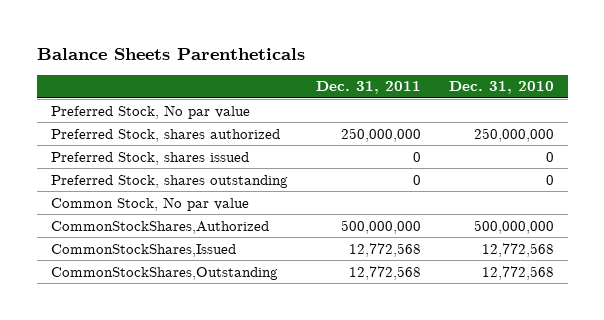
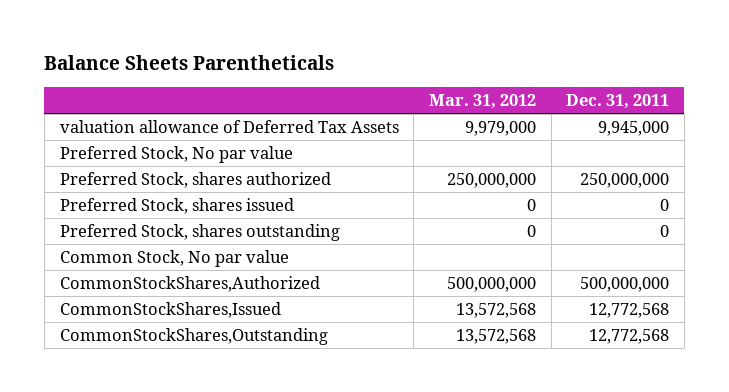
- | Dec. 31, 2011 | Dec. 31, 2010
+ | Mar. 31, 2012 | Dec. 31, 2011
+ valuation allowance of Deferred Tax Assets | 9,979,000 | 9,945,000

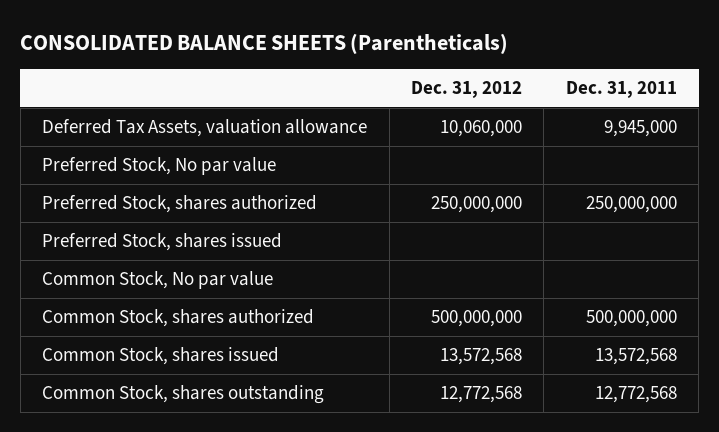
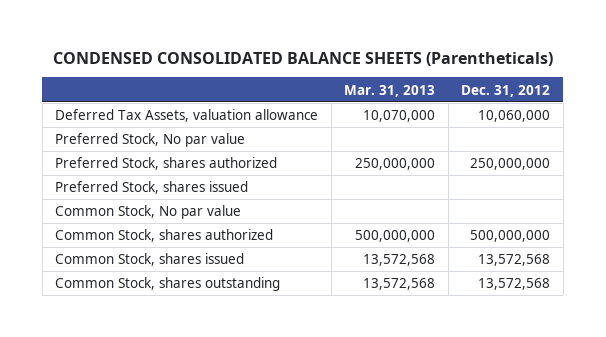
- CONSOLIDATED BALANCE SHEETS (Parentheticals)
+ CONDENSED CONSOLIDATED BALANCE SHEETS (Parentheticals)
- | Dec. 31, 2012 | Dec. 31, 2011
+ | Mar. 31, 2013 | Dec. 31, 2012
- Common Stock, shares outstanding | 12,772,568 | 12,772,568
+ Common Stock, shares outstanding | 13,572,568 | 13,572,568

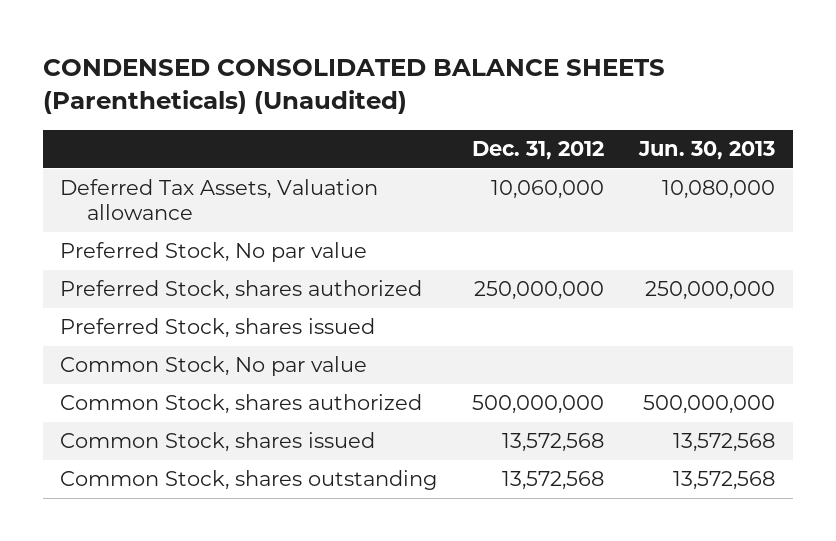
- CONDENSED CONSOLIDATED BALANCE SHEETS (Parentheticals)
+ CONDENSED CONSOLIDATED BALANCE SHEETS (Parentheticals) (Unaudited)
- | Mar. 31, 2013 | Dec. 31, 2012
+ | Dec. 31, 2012 | Jun. 30, 2013
- Deferred Tax Assets, valuation allowance | 10,070,000 | 10,060,000
+ Deferred Tax Assets, Valuation allowance | 10,060,000 | 10,080,000

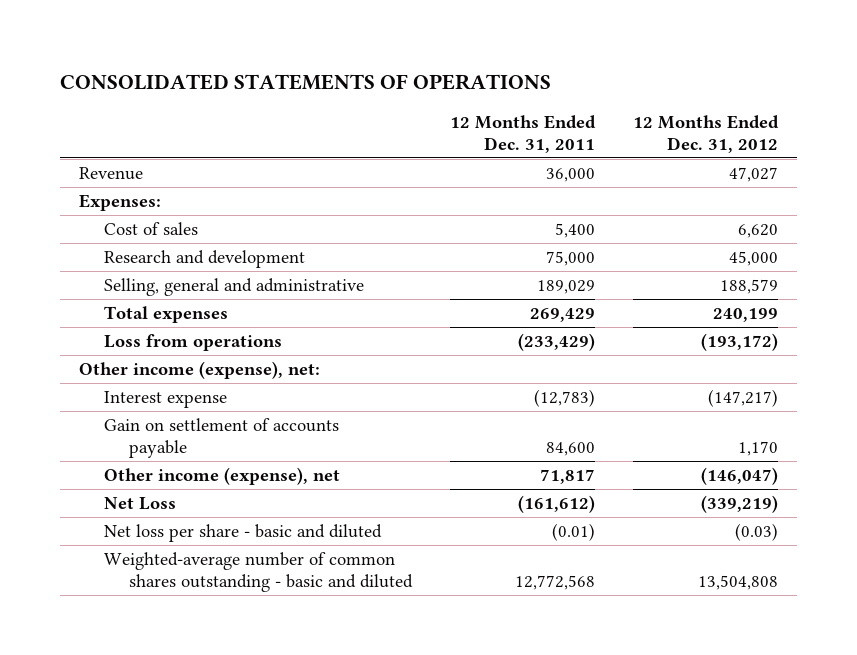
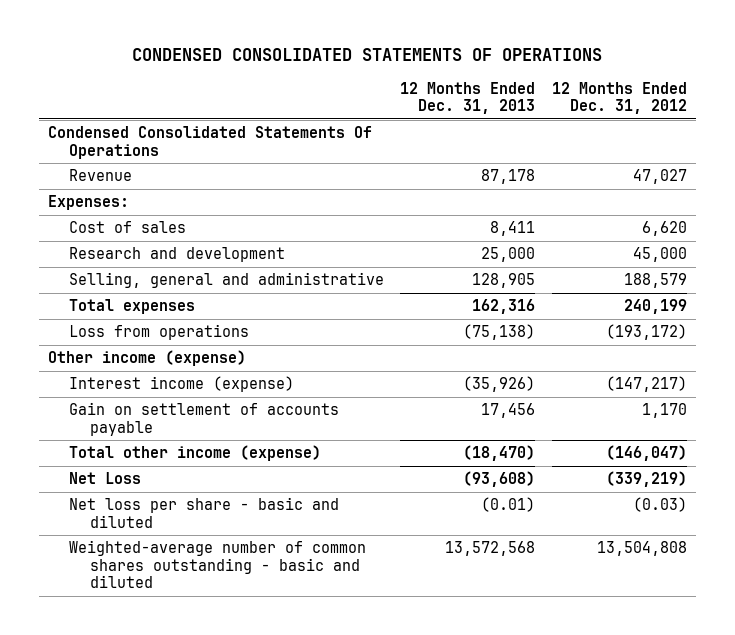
- CONSOLIDATED STATEMENTS OF OPERATIONS
+ CONDENSED CONSOLIDATED STATEMENTS OF OPERATIONS
- | 12 Months Ended Dec. 31, 2011 | 12 Months Ended Dec. 31, 2012
+ | 12 Months Ended Dec. 31, 2013 | 12 Months Ended Dec. 31, 2012
+ Condensed Consolidated Statements Of Operations
- Other income (expense), net:
- Interest expense | (12,783) | (147,217)
+ Other income (expense)
+ Interest income (expense) | (35,926) | (147,217)
- Other income (expense), net | 71,817 | (146,047)
+ Total other income (expense) | (18,470) | (146,047)

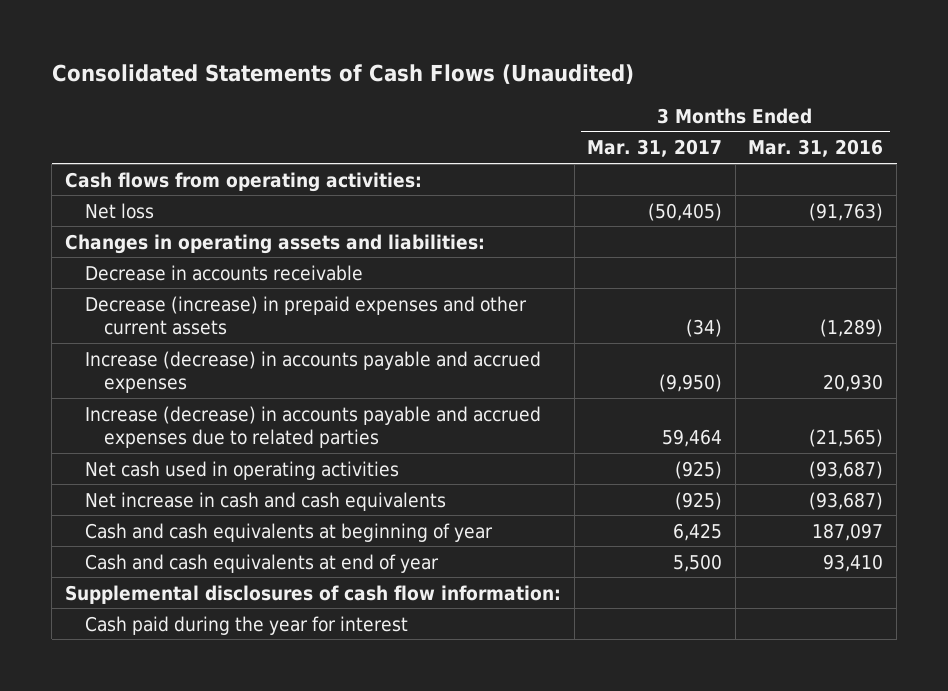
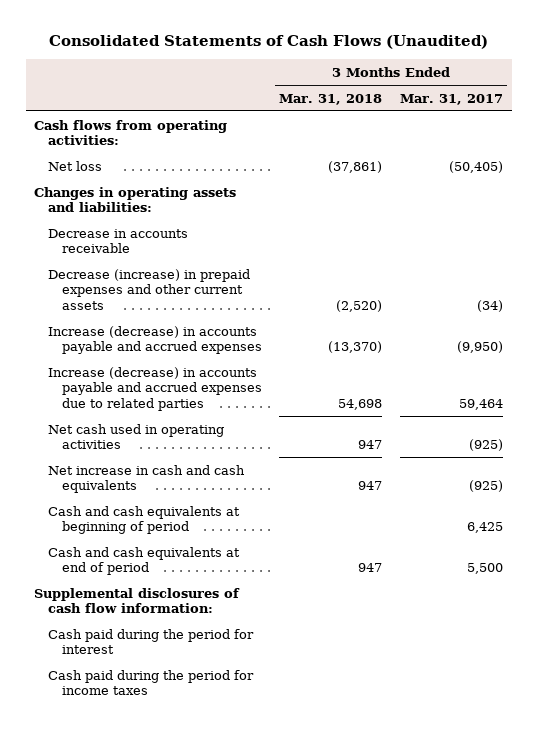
- | 3 Months Ended Mar. 31, 2017 | 3 Months Ended Mar. 31, 2016
+ | 3 Months Ended Mar. 31, 2018 | 3 Months Ended Mar. 31, 2017
- Cash and cash equivalents at beginning of year | 6,425 | 187,097
- Cash and cash equivalents at end of year | 5,500 | 93,410
+ Cash and cash equivalents at beginning of period | | 6,425
+ Cash and cash equivalents at end of period | 947 | 5,500
- Cash paid during the year for interest
+ Cash paid during the period for interest
+ Cash paid during the period for income taxes

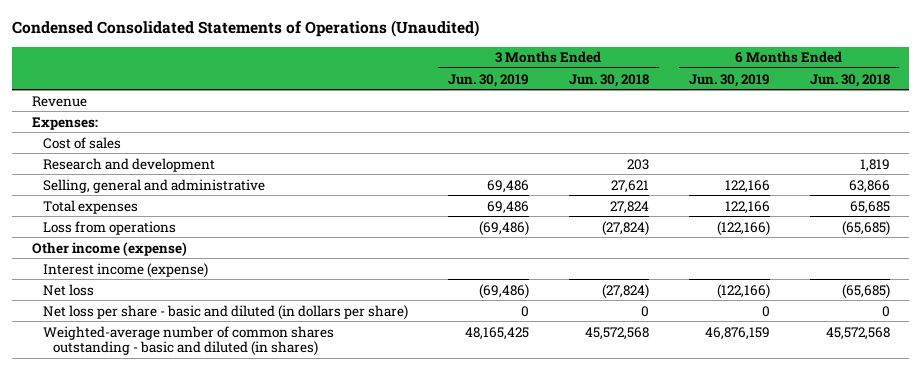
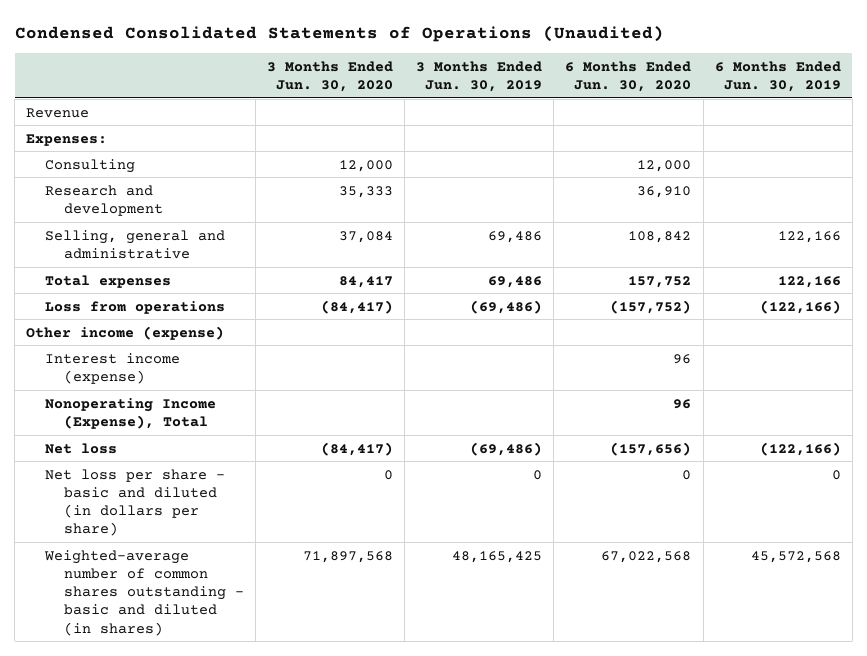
- | 3 Months Ended Jun. 30, 2019 | 3 Months Ended Jun. 30, 2018 | 6 Months Ended Jun. 30, 2019 | 6 Months Ended Jun. 30, 2018
+ | 3 Months Ended Jun. 30, 2020 | 3 Months Ended Jun. 30, 2019 | 6 Months Ended Jun. 30, 2020 | 6 Months Ended Jun. 30, 2019
- Cost of sales
+ Consulting | 12,000 | | 12,000 |
+ Nonoperating Income (Expense), Total | | | 96 |
- Weighted-average number of common shares outstanding - basic and diluted (in shares) | 48,165,425 | 45,572,568 | 46,876,159 | 45,572,568
+ Weighted-average number of common shares outstanding - basic and diluted (in shares) | 71,897,568 | 48,165,425 | 67,022,568 | 45,572,568

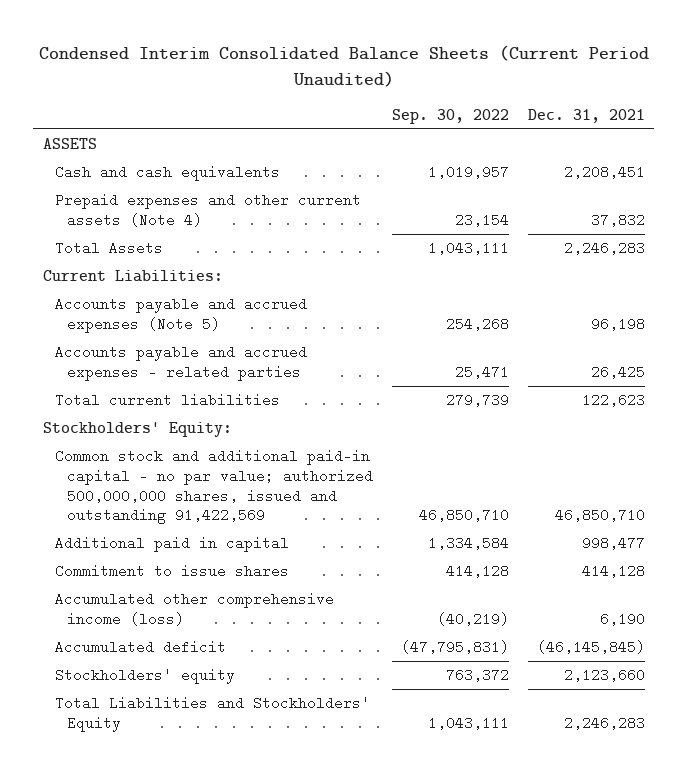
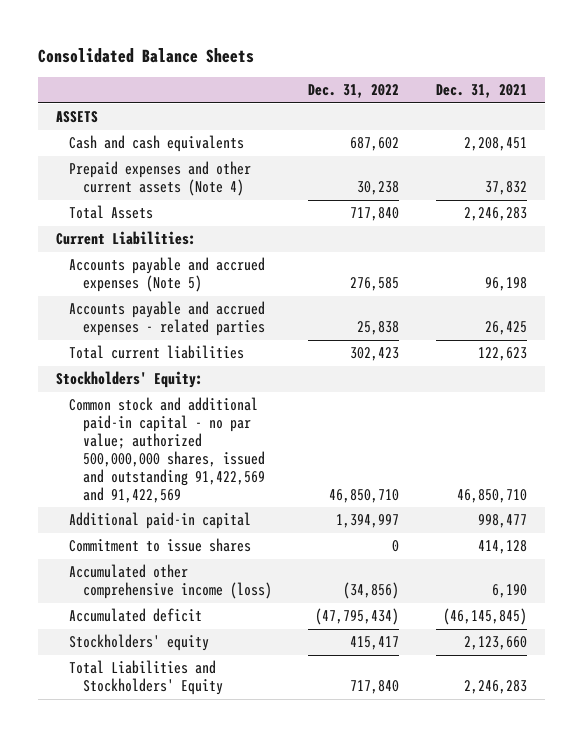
- Condensed Interim Consolidated Balance Sheets (Current Period Unaudited)
+ Consolidated Balance Sheets
- | Sep. 30, 2022 | Dec. 31, 2021
+ | Dec. 31, 2022 | Dec. 31, 2021
- Common stock and additional paid-in capital - no par value; authorized 500,000,000 shares, issued and outstanding 91,422,569 | 46,850,710 | 46,850,710
- Additional paid in capital | 1,334,584 | 998,477
+ Common stock and additional paid-in capital - no par value; authorized 500,000,000 shares, issued and outstanding 91,422,569 and 91,422,569 | 46,850,710 | 46,850,710
+ Additional paid-in capital | 1,394,997 | 998,477

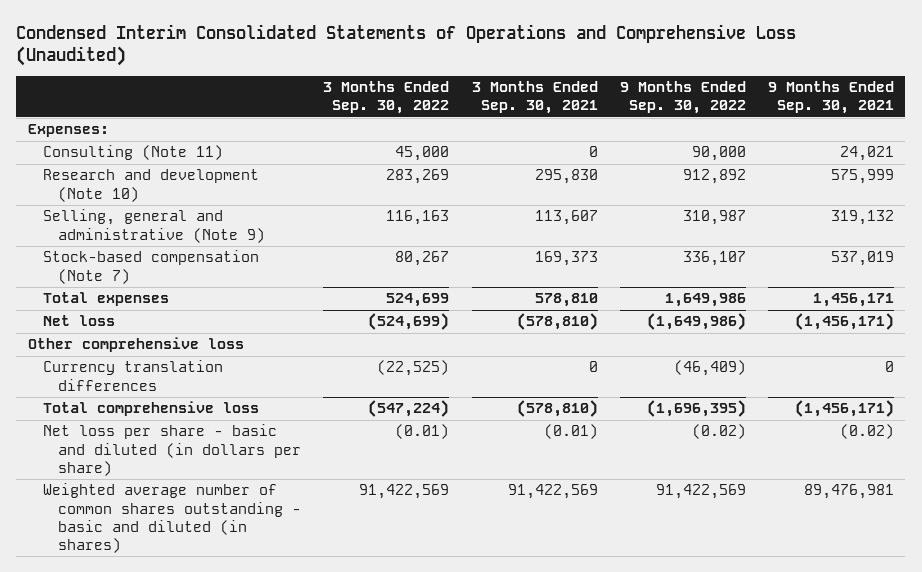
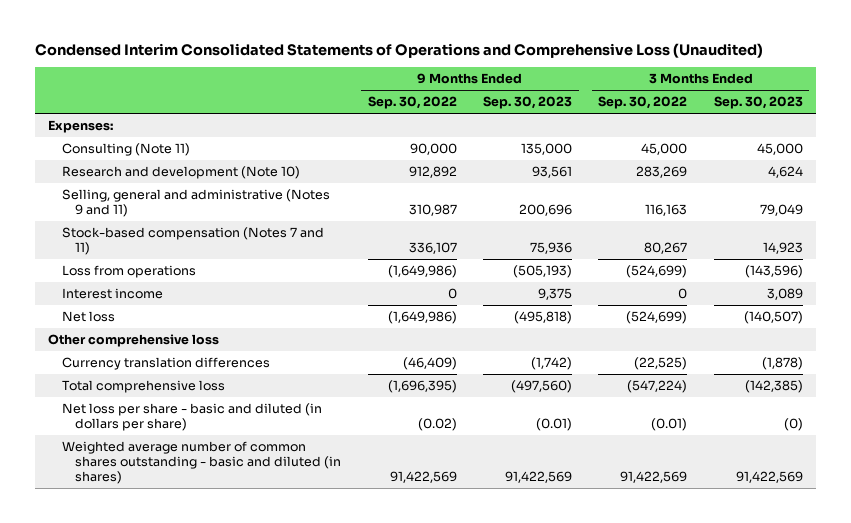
- | 3 Months Ended Sep. 30, 2022 | 3 Months Ended Sep. 30, 2021 | 9 Months Ended Sep. 30, 2022 | 9 Months Ended Sep. 30, 2021
+ | 9 Months Ended Sep. 30, 2022 | 9 Months Ended Sep. 30, 2023 | 3 Months Ended Sep. 30, 2022 | 3 Months Ended Sep. 30, 2023
- Selling, general and administrative (Note 9) | 116,163 | 113,607 | 310,987 | 319,132
- Stock-based compensation (Note 7) | 80,267 | 169,373 | 336,107 | 537,019
- Total expenses | 524,699 | 578,810 | 1,649,986 | 1,456,171
+ Selling, general and administrative (Notes 9 and 11) | 310,987 | 200,696 | 116,163 | 79,049
+ Stock-based compensation (Notes 7 and 11) | 336,107 | 75,936 | 80,267 | 14,923
+ Loss from operations | (1,649,986) | (505,193) | (524,699) | (143,596)
+ Interest income | 0 | 9,375 | 0 | 3,089

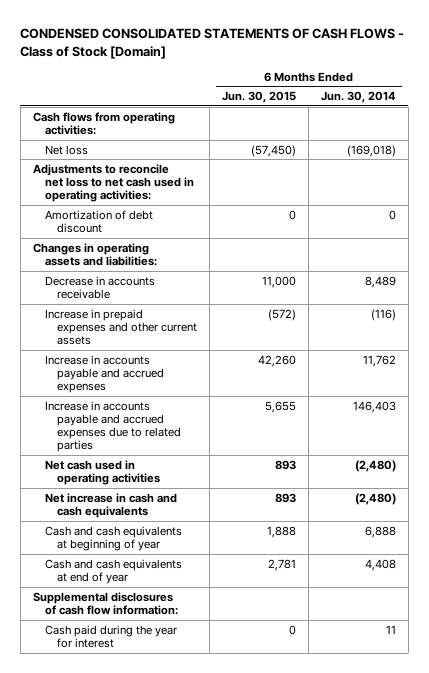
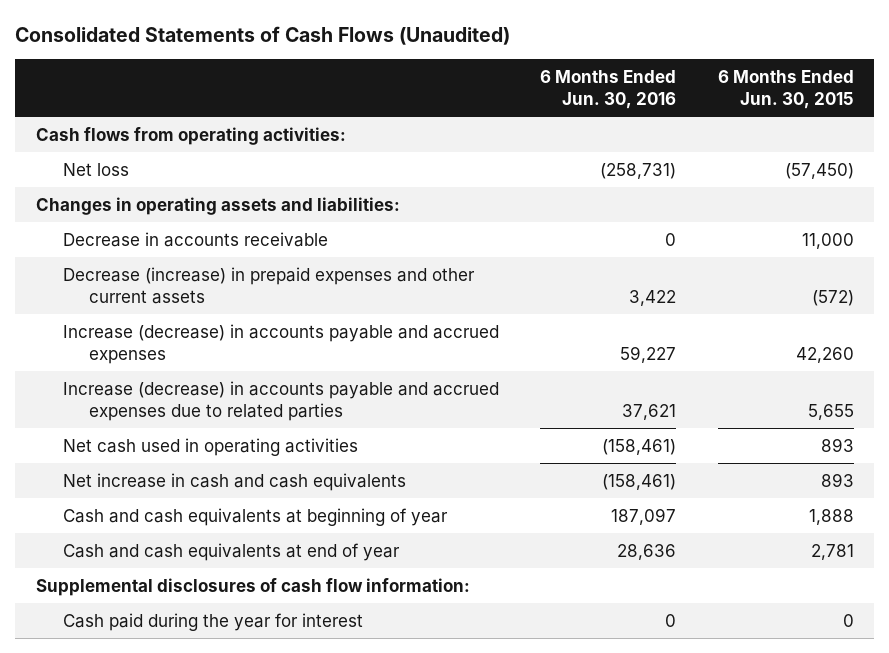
- CONDENSED CONSOLIDATED STATEMENTS OF CASH FLOWS - Class of Stock [Domain]
+ Consolidated Statements of Cash Flows (Unaudited)
- | 6 Months Ended Jun. 30, 2015 | 6 Months Ended Jun. 30, 2014
+ | 6 Months Ended Jun. 30, 2016 | 6 Months Ended Jun. 30, 2015
- Adjustments to reconcile net loss to net cash used in operating activities:
- Amortization of debt discount | 0 | 0
- Increase in prepaid expenses and other current assets | (572) | (116)
- Increase in accounts payable and accrued expenses | 42,260 | 11,762
- Increase in accounts payable and accrued expenses due to related parties | 5,655 | 146,403
+ Decrease (increase) in prepaid expenses and other current assets | 3,422 | (572)
+ Increase (decrease) in accounts payable and accrued expenses | 59,227 | 42,260
+ Increase (decrease) in accounts payable and accrued expenses due to related parties | 37,621 | 5,655

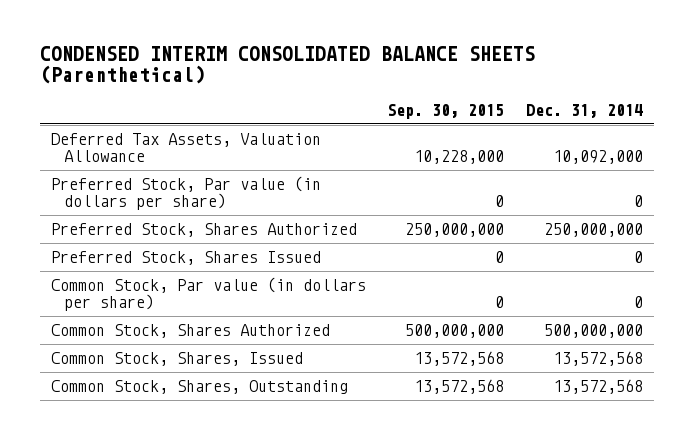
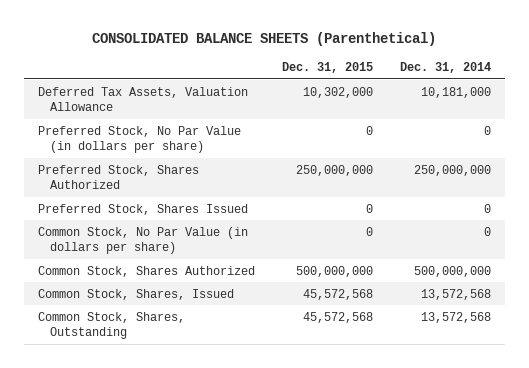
- CONDENSED INTERIM CONSOLIDATED BALANCE SHEETS (Parenthetical)
+ CONSOLIDATED BALANCE SHEETS (Parenthetical)
- | Sep. 30, 2015 | Dec. 31, 2014
+ | Dec. 31, 2015 | Dec. 31, 2014
- Deferred Tax Assets, Valuation Allowance | 10,228,000 | 10,092,000
- Preferred Stock, Par value (in dollars per share) | 0 | 0
+ Deferred Tax Assets, Valuation Allowance | 10,302,000 | 10,181,000
+ Preferred Stock, No Par Value (in dollars per share) | 0 | 0
- Common Stock, Par value (in dollars per share) | 0 | 0
+ Common Stock, No Par Value (in dollars per share) | 0 | 0

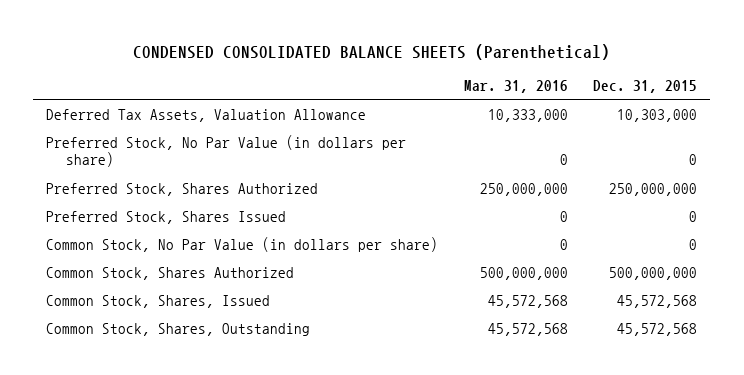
- CONSOLIDATED BALANCE SHEETS (Parenthetical)
+ CONDENSED CONSOLIDATED BALANCE SHEETS (Parenthetical)
- | Dec. 31, 2015 | Dec. 31, 2014
+ | Mar. 31, 2016 | Dec. 31, 2015
- Deferred Tax Assets, Valuation Allowance | 10,302,000 | 10,181,000
+ Deferred Tax Assets, Valuation Allowance | 10,333,000 | 10,303,000

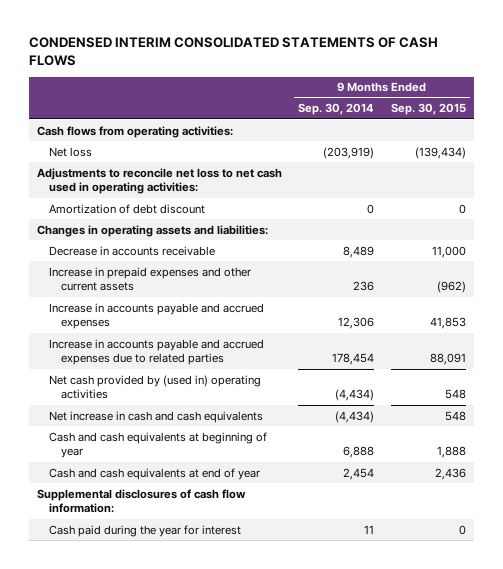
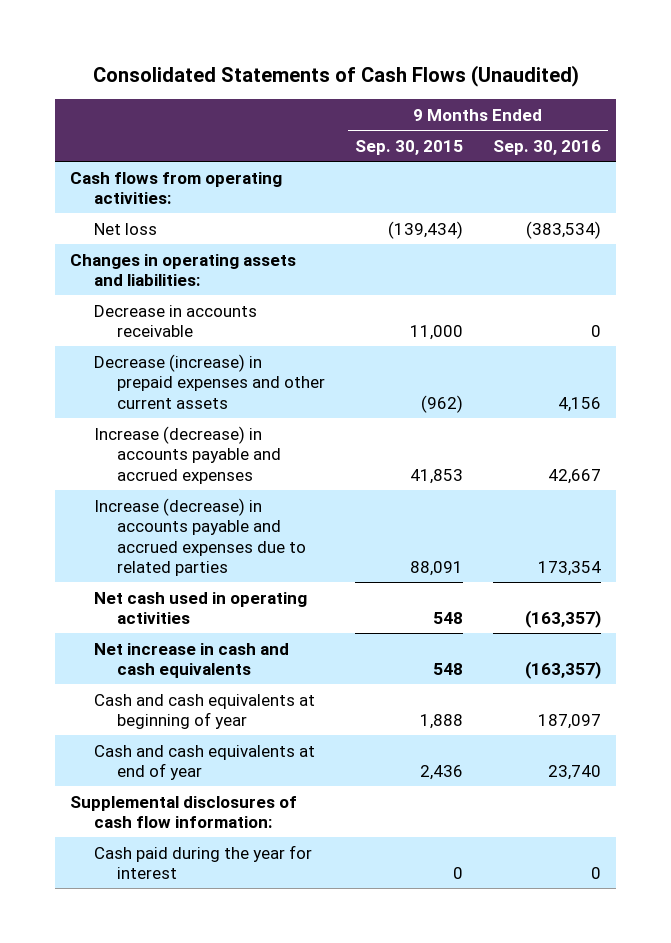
- CONDENSED INTERIM CONSOLIDATED STATEMENTS OF CASH FLOWS
+ Consolidated Statements of Cash Flows (Unaudited)
- | 9 Months Ended Sep. 30, 2014 | 9 Months Ended Sep. 30, 2015
+ | 9 Months Ended Sep. 30, 2015 | 9 Months Ended Sep. 30, 2016
- Adjustments to reconcile net loss to net cash used in operating activities:
- Amortization of debt discount | 0 | 0
- Increase in prepaid expenses and other current assets | 236 | (962)
- Increase in accounts payable and accrued expenses | 12,306 | 41,853
- Increase in accounts payable and accrued expenses due to related parties | 178,454 | 88,091
- Net cash provided by (used in) operating activities | (4,434) | 548
+ Decrease (increase) in prepaid expenses and other current assets | (962) | 4,156
+ Increase (decrease) in accounts payable and accrued expenses | 41,853 | 42,667
+ Increase (decrease) in accounts payable and accrued expenses due to related parties | 88,091 | 173,354
+ Net cash used in operating activities | 548 | (163,357)

